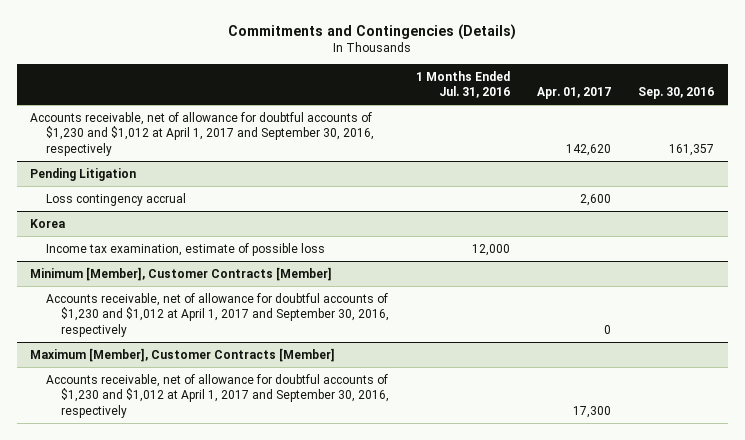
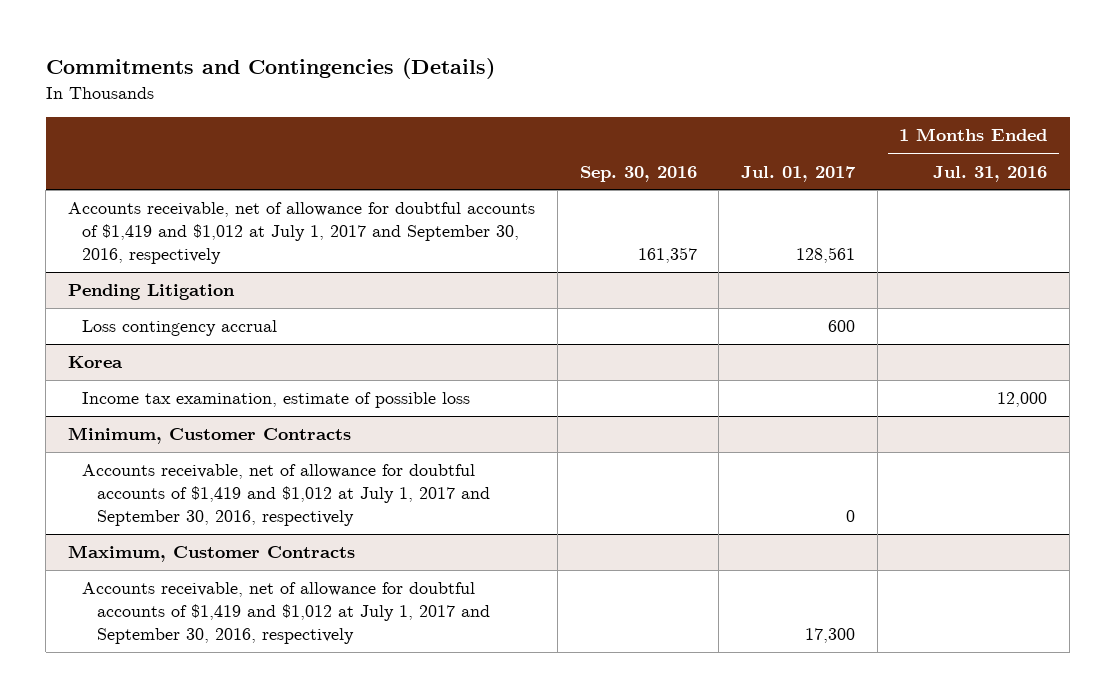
- | 1 Months Ended Jul. 31, 2016 | Apr. 01, 2017 | Sep. 30, 2016
+ | Sep. 30, 2016 | Jul. 01, 2017 | 1 Months Ended Jul. 31, 2016
- Accounts receivable, net of allowance for doubtful accounts of $1,230 and $1,012 at April 1, 2017 and September 30, 2016, respectively | | 142,620 | 161,357
+ Accounts receivable, net of allowance for doubtful accounts of $1,419 and $1,012 at July 1, 2017 and September 30, 2016, respectively | 161,357 | 128,561 |
- Minimum [Member], Customer Contracts [Member]
- Accounts receivable, net of allowance for doubtful accounts of $1,230 and $1,012 at April 1, 2017 and September 30, 2016, respectively | | 0 |
- Maximum [Member], Customer Contracts [Member]
- Accounts receivable, net of allowance for doubtful accounts of $1,230 and $1,012 at April 1, 2017 and September 30, 2016, respectively | | 17,300 |
+ Minimum, Customer Contracts
+ Accounts receivable, net of allowance for doubtful accounts of $1,419 and $1,012 at July 1, 2017 and September 30, 2016, respectively | | 0 |
+ Maximum, Customer Contracts
+ Accounts receivable, net of allowance for doubtful accounts of $1,419 and $1,012 at July 1, 2017 and September 30, 2016, respectively | | 17,300 |

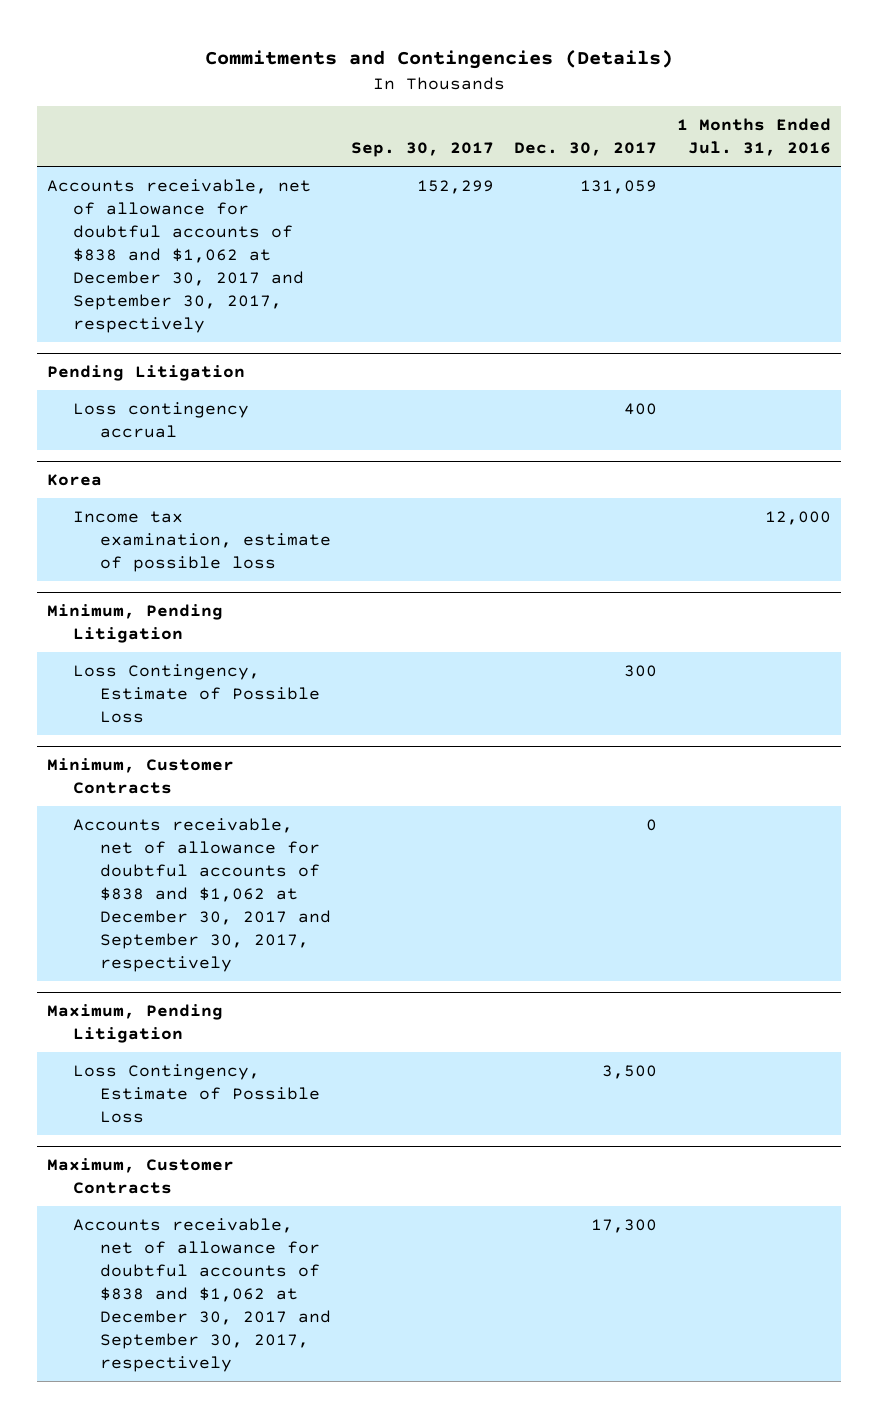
- | Sep. 30, 2016 | Jul. 01, 2017 | 1 Months Ended Jul. 31, 2016
+ | Sep. 30, 2017 | Dec. 30, 2017 | 1 Months Ended Jul. 31, 2016
- Accounts receivable, net of allowance for doubtful accounts of $1,419 and $1,012 at July 1, 2017 and September 30, 2016, respectively | 161,357 | 128,561 |
+ Accounts receivable, net of allowance for doubtful accounts of $838 and $1,062 at December 30, 2017 and September 30, 2017, respectively | 152,299 | 131,059 |
+ Minimum, Pending Litigation
+ Loss Contingency, Estimate of Possible Loss | | 300 |
@ Minimum, Customer Contracts
- Accounts receivable, net of allowance for doubtful accounts of $1,419 and $1,012 at July 1, 2017 and September 30, 2016, respectively | | 0 |
+ Accounts receivable, net of allowance for doubtful accounts of $838 and $1,062 at December 30, 2017 and September 30, 2017, respectively | | 0 |
+ Maximum, Pending Litigation
+ Loss Contingency, Estimate of Possible Loss | | 3,500 |
@ Maximum, Customer Contracts
- Accounts receivable, net of allowance for doubtful accounts of $1,419 and $1,012 at July 1, 2017 and September 30, 2016, respectively | | 17,300 |
+ Accounts receivable, net of allowance for doubtful accounts of $838 and $1,062 at December 30, 2017 and September 30, 2017, respectively | | 17,300 |

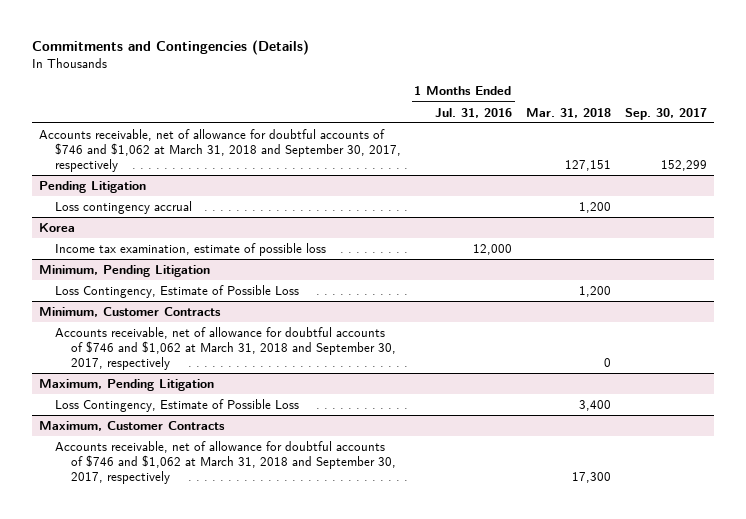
- | Sep. 30, 2017 | Dec. 30, 2017 | 1 Months Ended Jul. 31, 2016
+ | 1 Months Ended Jul. 31, 2016 | Mar. 31, 2018 | Sep. 30, 2017
- Accounts receivable, net of allowance for doubtful accounts of $838 and $1,062 at December 30, 2017 and September 30, 2017, respectively | 152,299 | 131,059 |
+ Accounts receivable, net of allowance for doubtful accounts of $746 and $1,062 at March 31, 2018 and September 30, 2017, respectively | | 127,151 | 152,299
@ Minimum, Customer Contracts
- Accounts receivable, net of allowance for doubtful accounts of $838 and $1,062 at December 30, 2017 and September 30, 2017, respectively | | 0 |
+ Accounts receivable, net of allowance for doubtful accounts of $746 and $1,062 at March 31, 2018 and September 30, 2017, respectively | | 0 |
@ Maximum, Customer Contracts
- Accounts receivable, net of allowance for doubtful accounts of $838 and $1,062 at December 30, 2017 and September 30, 2017, respectively | | 17,300 |
+ Accounts receivable, net of allowance for doubtful accounts of $746 and $1,062 at March 31, 2018 and September 30, 2017, respectively | | 17,300 |

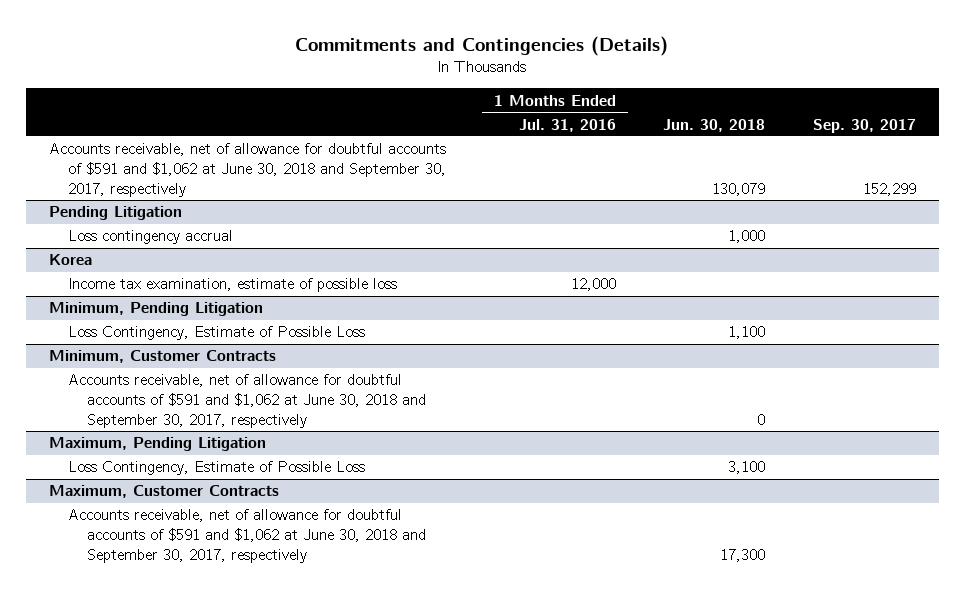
- | 1 Months Ended Jul. 31, 2016 | Mar. 31, 2018 | Sep. 30, 2017
+ | 1 Months Ended Jul. 31, 2016 | Jun. 30, 2018 | Sep. 30, 2017
- Accounts receivable, net of allowance for doubtful accounts of $746 and $1,062 at March 31, 2018 and September 30, 2017, respectively | | 127,151 | 152,299
+ Accounts receivable, net of allowance for doubtful accounts of $591 and $1,062 at June 30, 2018 and September 30, 2017, respectively | | 130,079 | 152,299
@ Minimum, Customer Contracts
- Accounts receivable, net of allowance for doubtful accounts of $746 and $1,062 at March 31, 2018 and September 30, 2017, respectively | | 0 |
+ Accounts receivable, net of allowance for doubtful accounts of $591 and $1,062 at June 30, 2018 and September 30, 2017, respectively | | 0 |
@ Maximum, Customer Contracts
- Accounts receivable, net of allowance for doubtful accounts of $746 and $1,062 at March 31, 2018 and September 30, 2017, respectively | | 17,300 |
+ Accounts receivable, net of allowance for doubtful accounts of $591 and $1,062 at June 30, 2018 and September 30, 2017, respectively | | 17,300 |

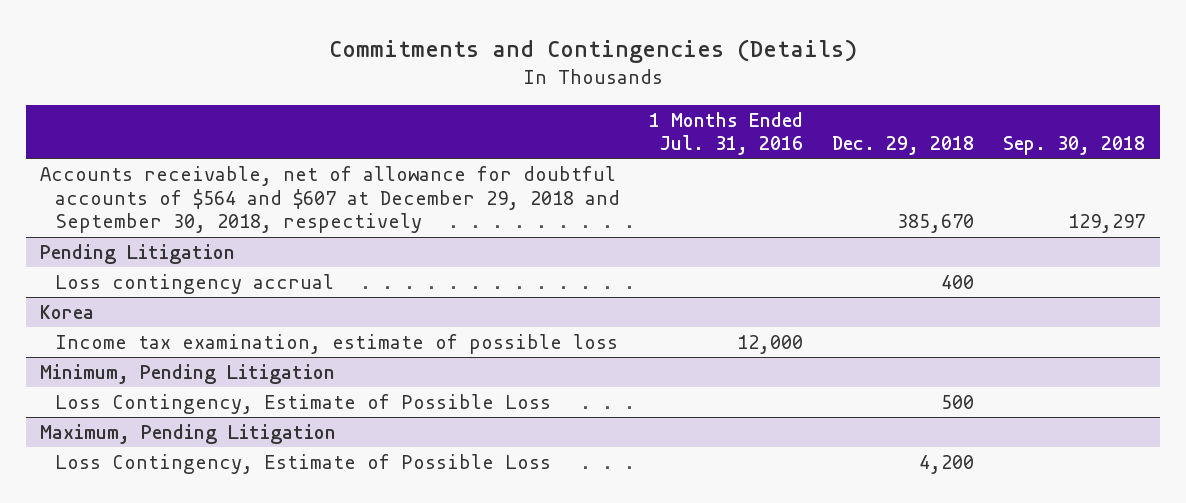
- | 1 Months Ended Jul. 31, 2016 | Jun. 30, 2018 | Sep. 30, 2017
+ | 1 Months Ended Jul. 31, 2016 | Dec. 29, 2018 | Sep. 30, 2018
- Accounts receivable, net of allowance for doubtful accounts of $591 and $1,062 at June 30, 2018 and September 30, 2017, respectively | | 130,079 | 152,299
+ Accounts receivable, net of allowance for doubtful accounts of $564 and $607 at December 29, 2018 and September 30, 2018, respectively | | 385,670 | 129,297
- Minimum, Customer Contracts
- Accounts receivable, net of allowance for doubtful accounts of $591 and $1,062 at June 30, 2018 and September 30, 2017, respectively | | 0 |
- Maximum, Customer Contracts
- Accounts receivable, net of allowance for doubtful accounts of $591 and $1,062 at June 30, 2018 and September 30, 2017, respectively | | 17,300 |

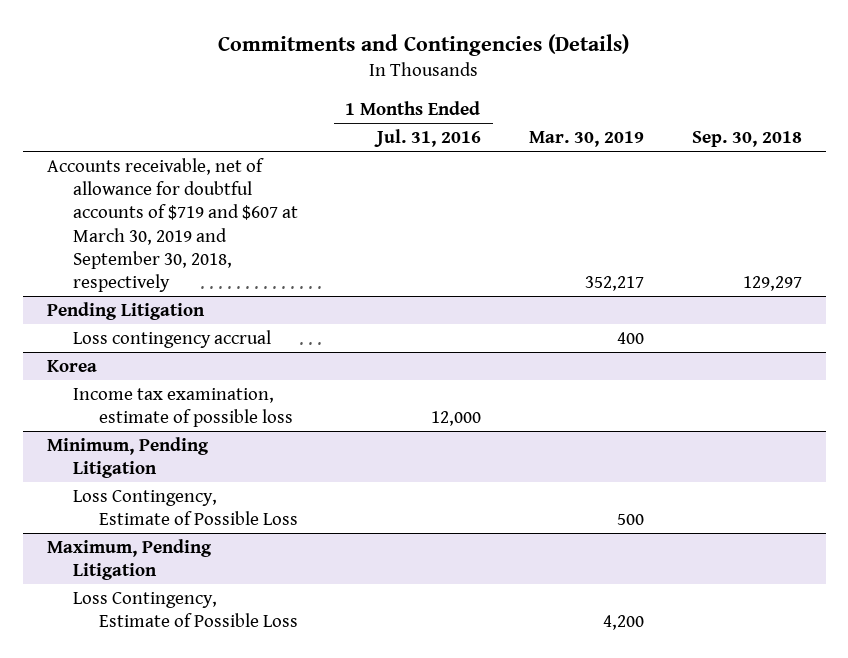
- | 1 Months Ended Jul. 31, 2016 | Dec. 29, 2018 | Sep. 30, 2018
+ | 1 Months Ended Jul. 31, 2016 | Mar. 30, 2019 | Sep. 30, 2018
- Accounts receivable, net of allowance for doubtful accounts of $564 and $607 at December 29, 2018 and September 30, 2018, respectively | | 385,670 | 129,297
+ Accounts receivable, net of allowance for doubtful accounts of $719 and $607 at March 30, 2019 and September 30, 2018, respectively | | 352,217 | 129,297

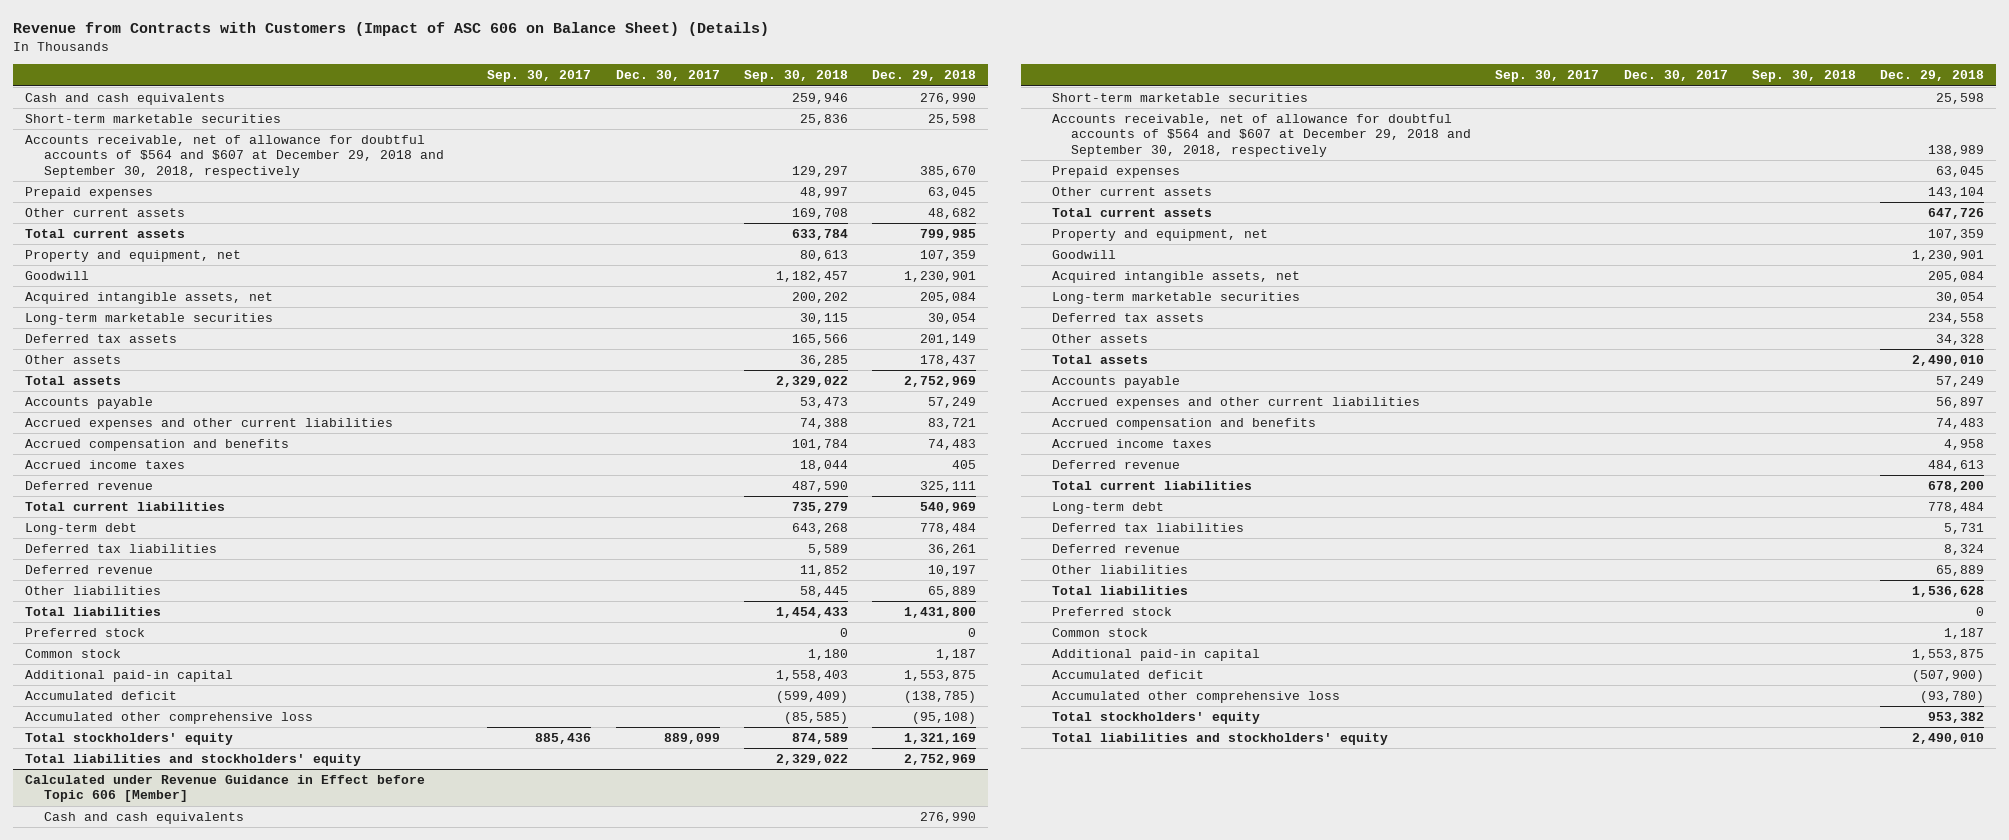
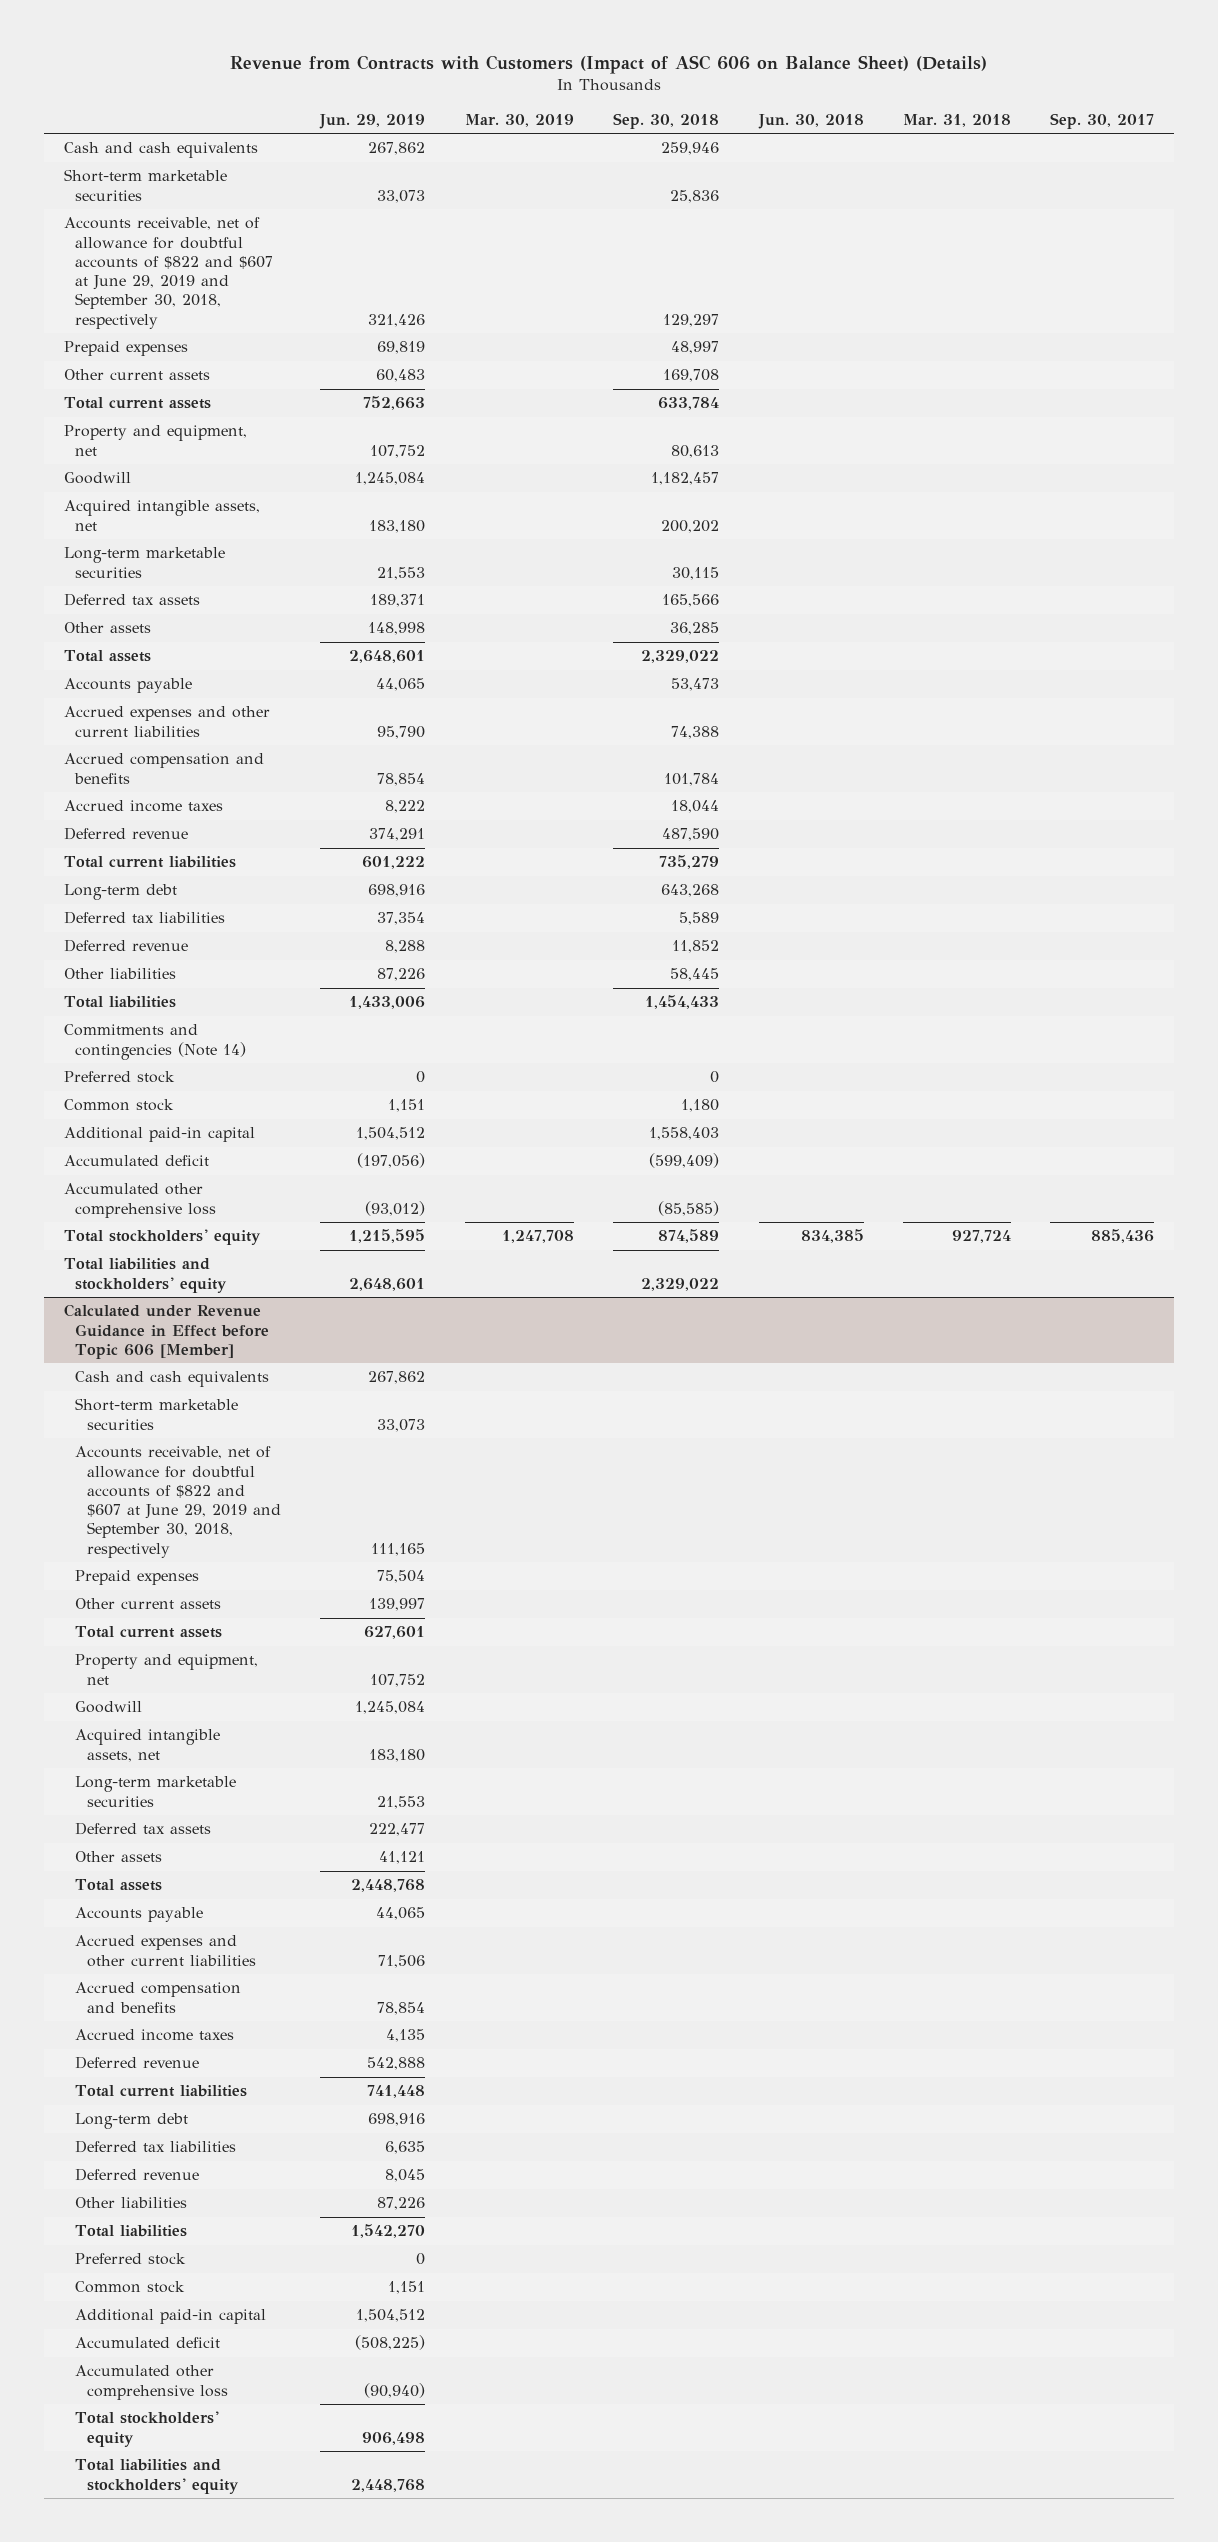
- | Sep. 30, 2017 | Dec. 30, 2017 | Sep. 30, 2018 | Dec. 29, 2018
+ | Jun. 29, 2019 | Mar. 30, 2019 | Sep. 30, 2018 | Jun. 30, 2018 | Mar. 31, 2018 | Sep. 30, 2017
- Accounts receivable, net of allowance for doubtful accounts of $564 and $607 at December 29, 2018 and September 30, 2018, respectively | | | 129,297 | 385,670
+ Accounts receivable, net of allowance for doubtful accounts of $822 and $607 at June 29, 2019 and September 30, 2018, respectively | 321,426 | | 129,297 | | |
+ Commitments and contingencies (Note 14)
@ Calculated under Revenue Guidance in Effect before Topic 606 [Member]
- Accounts receivable, net of allowance for doubtful accounts of $564 and $607 at December 29, 2018 and September 30, 2018, respectively | | | | 138,989
+ Accounts receivable, net of allowance for doubtful accounts of $822 and $607 at June 29, 2019 and September 30, 2018, respectively | 111,165 | | | | |

